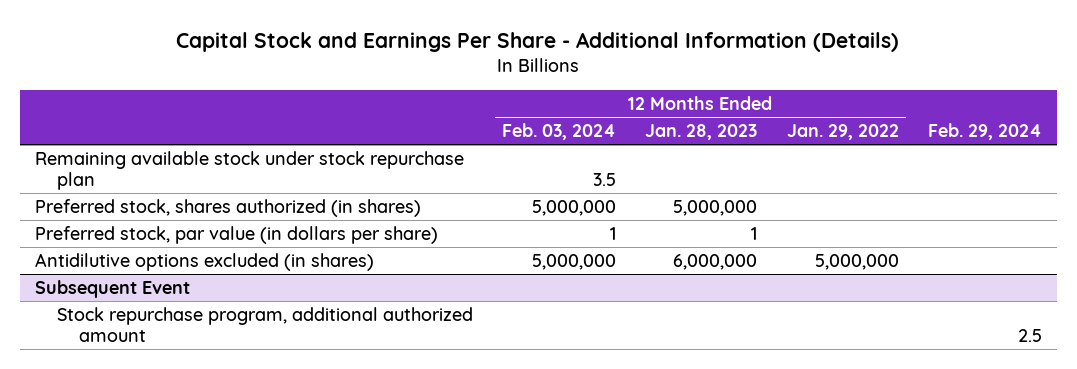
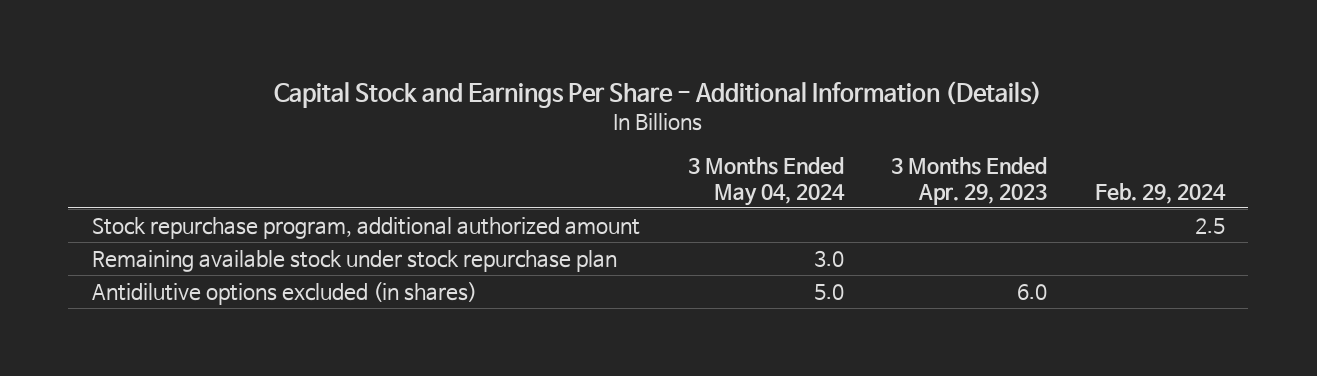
- | 12 Months Ended Feb. 03, 2024 | 12 Months Ended Jan. 28, 2023 | 12 Months Ended Jan. 29, 2022 | Feb. 29, 2024
+ | 3 Months Ended May 04, 2024 | 3 Months Ended Apr. 29, 2023 | Feb. 29, 2024
+ Stock repurchase program, additional authorized amount | | | 2.5
- Preferred stock, shares authorized (in shares) | 5,000,000 | 5,000,000 | |
- Preferred stock, par value (in dollars per share) | 1 | 1 | |
- Subsequent Event
- Stock repurchase program, additional authorized amount | | | | 2.5

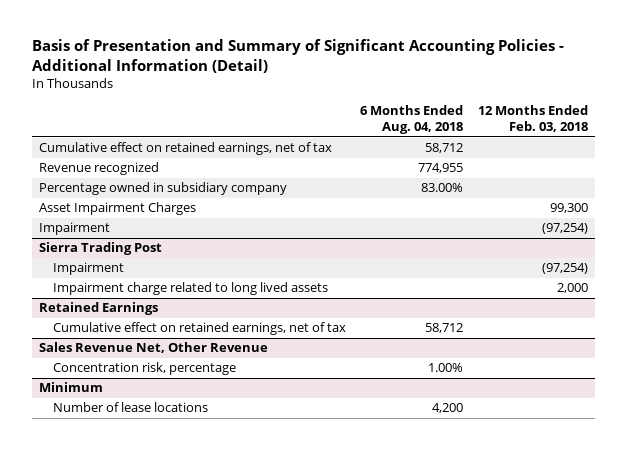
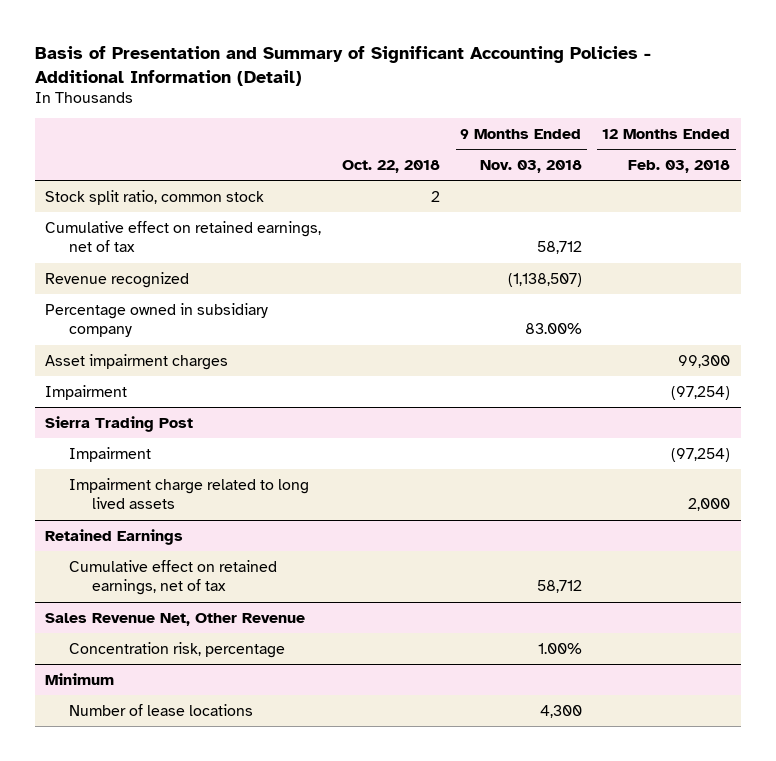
- | 6 Months Ended Aug. 04, 2018 | 12 Months Ended Feb. 03, 2018
+ | Oct. 22, 2018 | 9 Months Ended Nov. 03, 2018 | 12 Months Ended Feb. 03, 2018
+ Stock split ratio, common stock | 2 | |
- Asset Impairment Charges | | 99,300
+ Asset impairment charges | | | 99,300

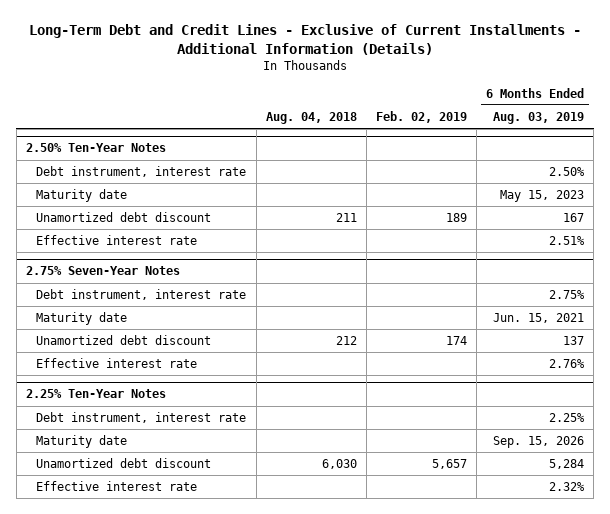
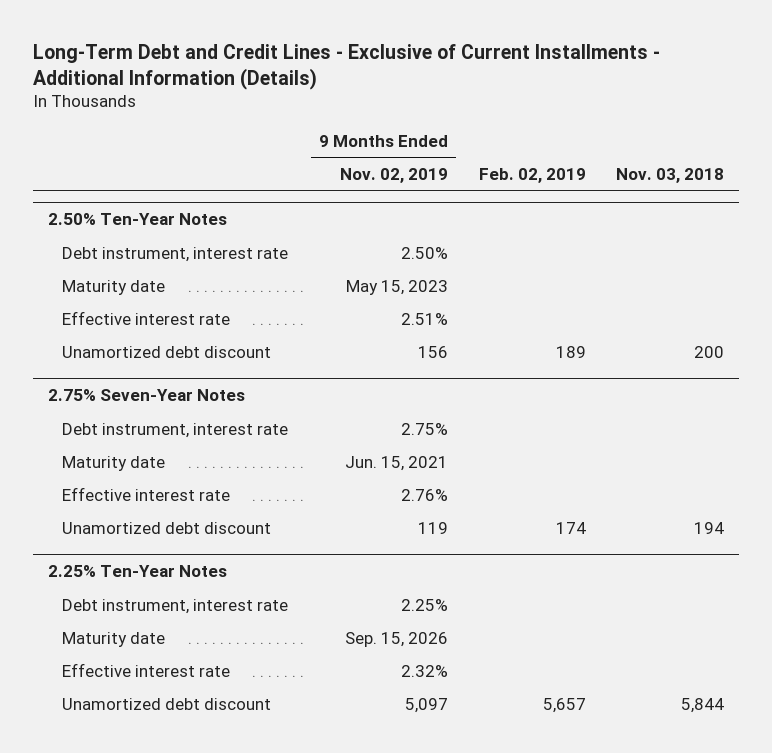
- | Aug. 04, 2018 | Feb. 02, 2019 | 6 Months Ended Aug. 03, 2019
+ | 9 Months Ended Nov. 02, 2019 | Feb. 02, 2019 | Nov. 03, 2018
@ 2.50% Ten-Year Notes
moved down: Unamortized debt discount | 156 | 189 | 200
@ 2.75% Seven-Year Notes
moved down: Unamortized debt discount | 119 | 174 | 194
@ 2.25% Ten-Year Notes
moved down: Unamortized debt discount | 5,097 | 5,657 | 5,844

